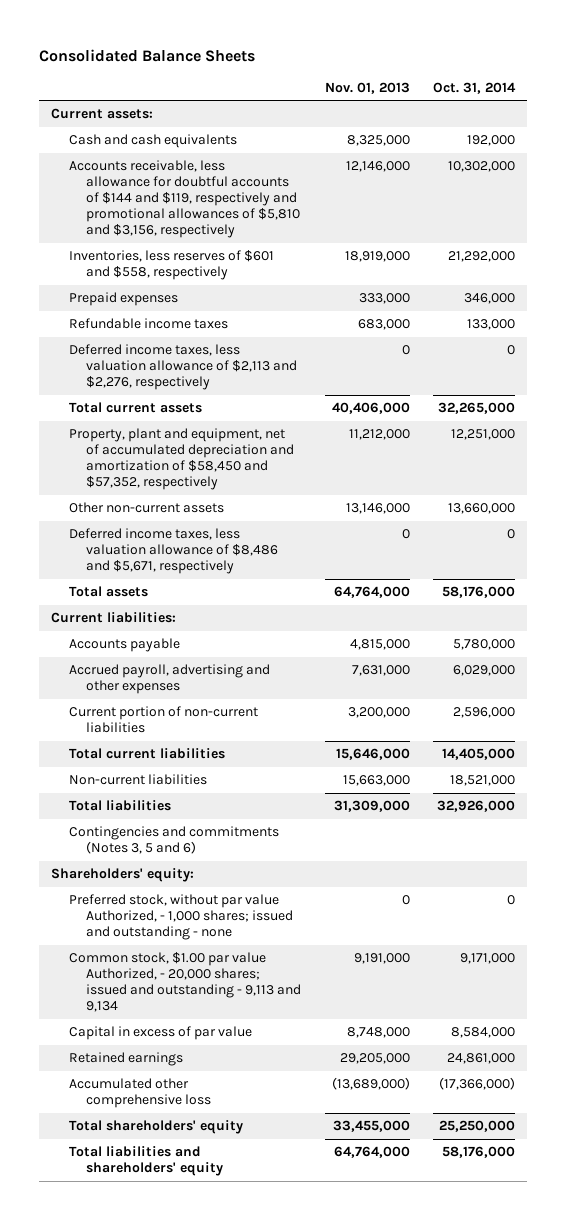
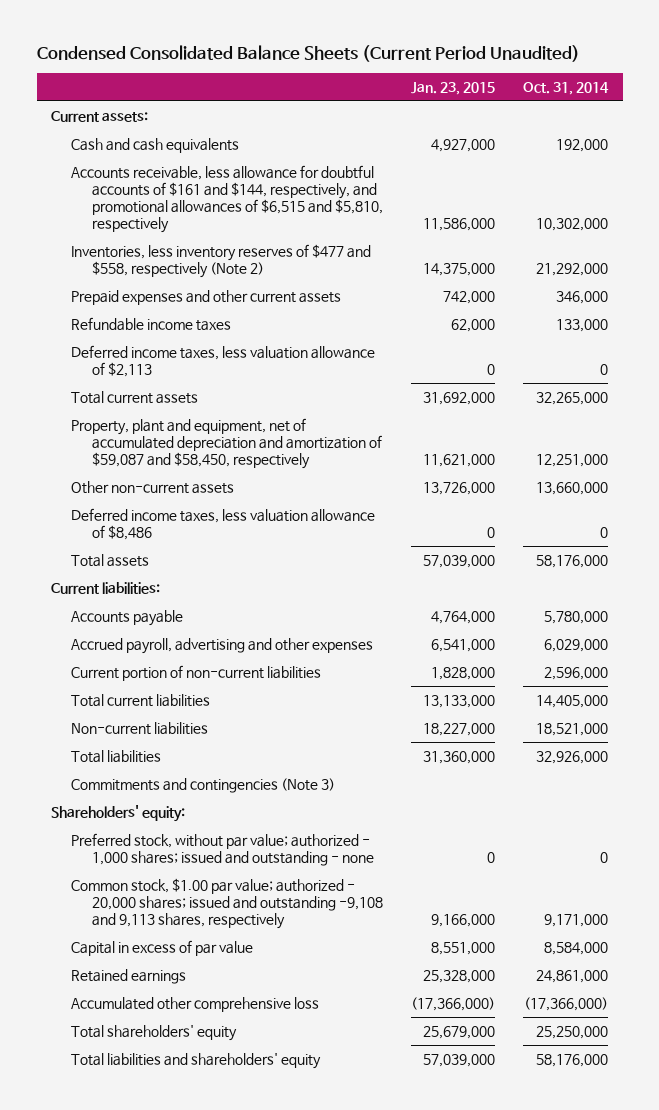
- Consolidated Balance Sheets
+ Condensed Consolidated Balance Sheets (Current Period Unaudited)
- | Nov. 01, 2013 | Oct. 31, 2014
+ | Jan. 23, 2015 | Oct. 31, 2014
- Accounts receivable, less allowance for doubtful accounts of $144 and $119, respectively and promotional allowances of $5,810 and $3,156, respectively | 12,146,000 | 10,302,000
- Inventories, less reserves of $601 and $558, respectively | 18,919,000 | 21,292,000
- Prepaid expenses | 333,000 | 346,000
+ Accounts receivable, less allowance for doubtful accounts of $161 and $144, respectively, and promotional allowances of $6,515 and $5,810, respectively | 11,586,000 | 10,302,000
+ Inventories, less inventory reserves of $477 and $558, respectively (Note 2) | 14,375,000 | 21,292,000
+ Prepaid expenses and other current assets | 742,000 | 346,000
- Deferred income taxes, less valuation allowance of $2,113 and $2,276, respectively | 0 | 0
+ Deferred income taxes, less valuation allowance of $2,113 | 0 | 0
- Property, plant and equipment, net of accumulated depreciation and amortization of $58,450 and $57,352, respectively | 11,212,000 | 12,251,000
+ Property, plant and equipment, net of accumulated depreciation and amortization of $59,087 and $58,450, respectively | 11,621,000 | 12,251,000
- Deferred income taxes, less valuation allowance of $8,486 and $5,671, respectively | 0 | 0
+ Deferred income taxes, less valuation allowance of $8,486 | 0 | 0
- Contingencies and commitments (Notes 3, 5 and 6)
+ Commitments and contingencies (Note 3)
- Preferred stock, without par value Authorized, - 1,000 shares; issued and outstanding - none | 0 | 0
- Common stock, $1.00 par value Authorized, - 20,000 shares; issued and outstanding - 9,113 and 9,134 | 9,191,000 | 9,171,000
+ Preferred stock, without par value; authorized - 1,000 shares; issued and outstanding - none | 0 | 0
+ Common stock, $1.00 par value; authorized - 20,000 shares; issued and outstanding -9,108 and 9,113 shares, respectively | 9,166,000 | 9,171,000

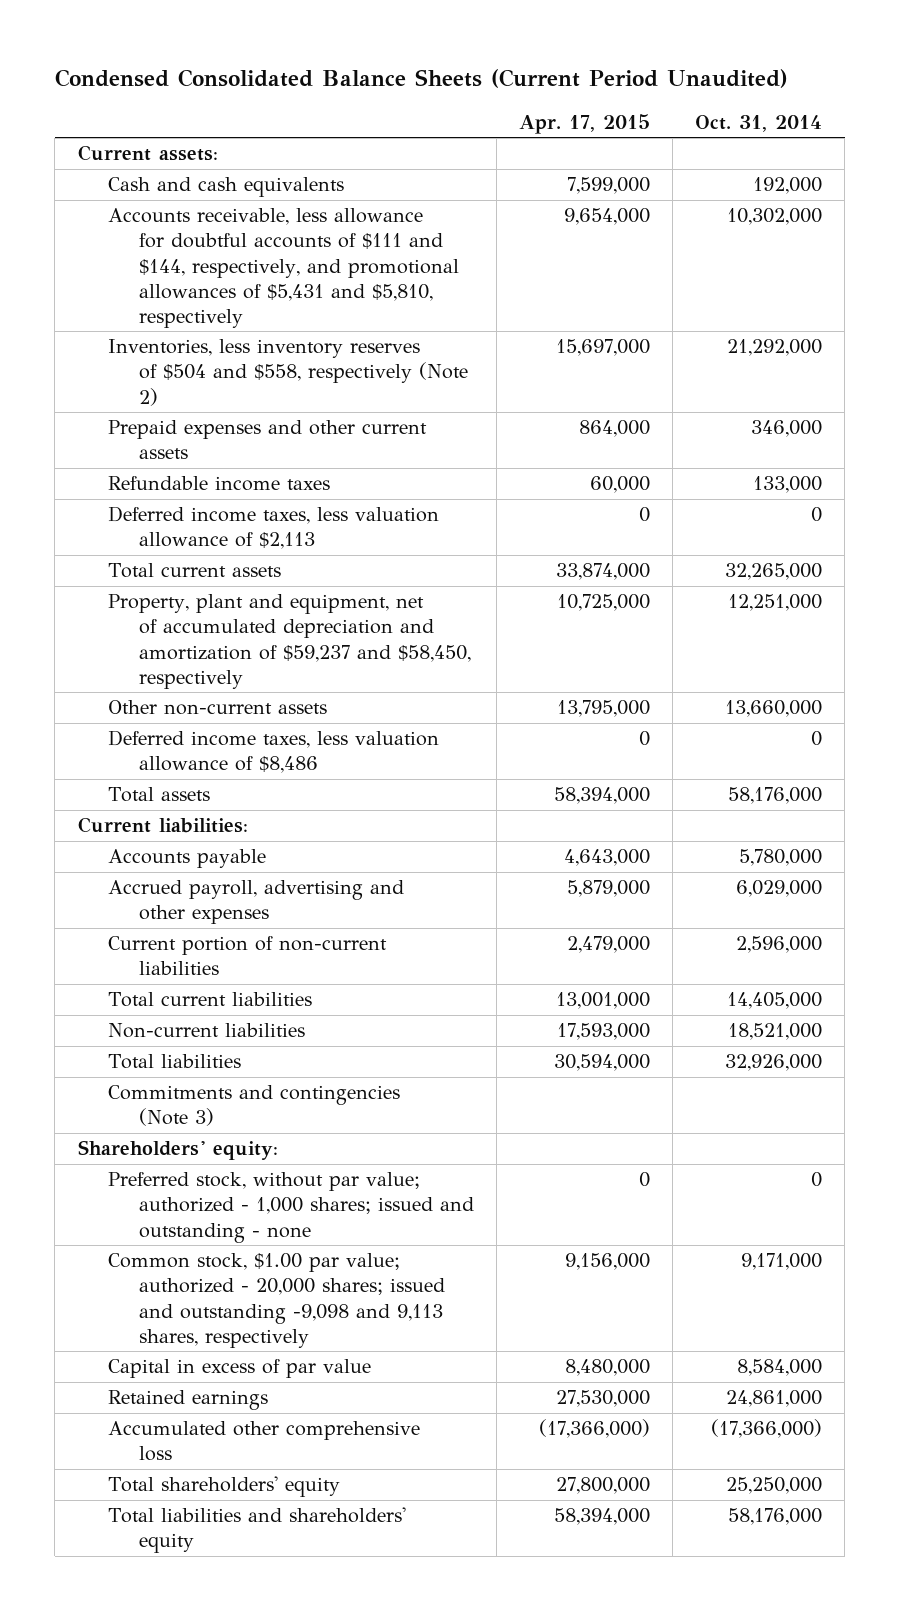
- | Jan. 23, 2015 | Oct. 31, 2014
+ | Apr. 17, 2015 | Oct. 31, 2014
- Accounts receivable, less allowance for doubtful accounts of $161 and $144, respectively, and promotional allowances of $6,515 and $5,810, respectively | 11,586,000 | 10,302,000
- Inventories, less inventory reserves of $477 and $558, respectively (Note 2) | 14,375,000 | 21,292,000
+ Accounts receivable, less allowance for doubtful accounts of $111 and $144, respectively, and promotional allowances of $5,431 and $5,810, respectively | 9,654,000 | 10,302,000
+ Inventories, less inventory reserves of $504 and $558, respectively (Note 2) | 15,697,000 | 21,292,000
- Property, plant and equipment, net of accumulated depreciation and amortization of $59,087 and $58,450, respectively | 11,621,000 | 12,251,000
+ Property, plant and equipment, net of accumulated depreciation and amortization of $59,237 and $58,450, respectively | 10,725,000 | 12,251,000
- Common stock, $1.00 par value; authorized - 20,000 shares; issued and outstanding -9,108 and 9,113 shares, respectively | 9,166,000 | 9,171,000
+ Common stock, $1.00 par value; authorized - 20,000 shares; issued and outstanding -9,098 and 9,113 shares, respectively | 9,156,000 | 9,171,000

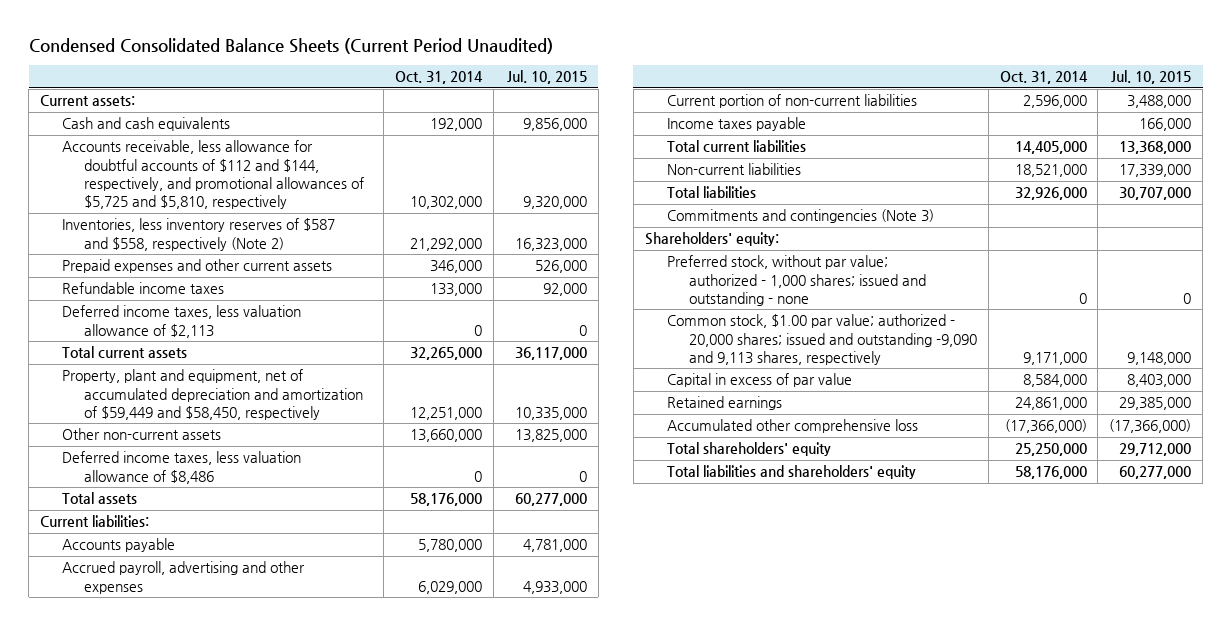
- | Apr. 17, 2015 | Oct. 31, 2014
+ | Oct. 31, 2014 | Jul. 10, 2015
- Accounts receivable, less allowance for doubtful accounts of $111 and $144, respectively, and promotional allowances of $5,431 and $5,810, respectively | 9,654,000 | 10,302,000
- Inventories, less inventory reserves of $504 and $558, respectively (Note 2) | 15,697,000 | 21,292,000
+ Accounts receivable, less allowance for doubtful accounts of $112 and $144, respectively, and promotional allowances of $5,725 and $5,810, respectively | 10,302,000 | 9,320,000
+ Inventories, less inventory reserves of $587 and $558, respectively (Note 2) | 21,292,000 | 16,323,000
- Property, plant and equipment, net of accumulated depreciation and amortization of $59,237 and $58,450, respectively | 10,725,000 | 12,251,000
+ Property, plant and equipment, net of accumulated depreciation and amortization of $59,449 and $58,450, respectively | 12,251,000 | 10,335,000
+ Income taxes payable | | 166,000
- Common stock, $1.00 par value; authorized - 20,000 shares; issued and outstanding -9,098 and 9,113 shares, respectively | 9,156,000 | 9,171,000
+ Common stock, $1.00 par value; authorized - 20,000 shares; issued and outstanding -9,090 and 9,113 shares, respectively | 9,171,000 | 9,148,000

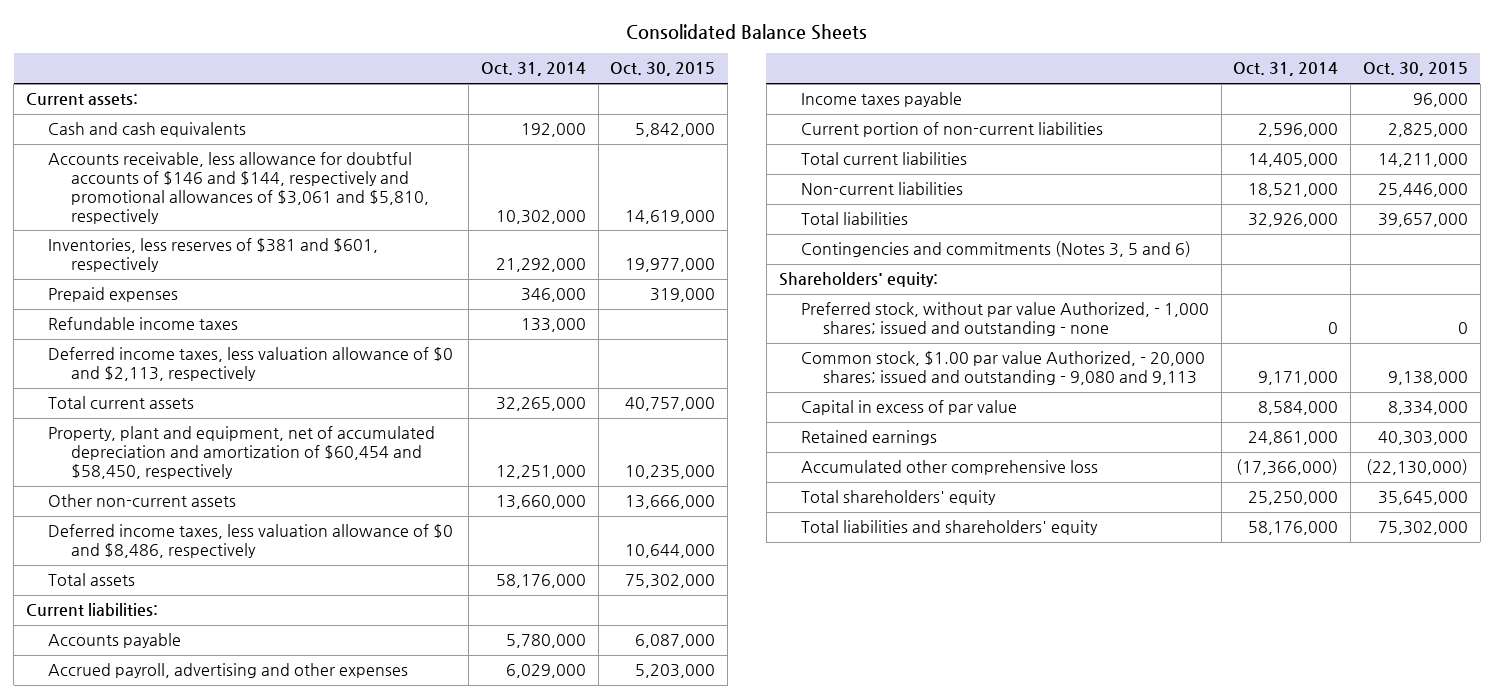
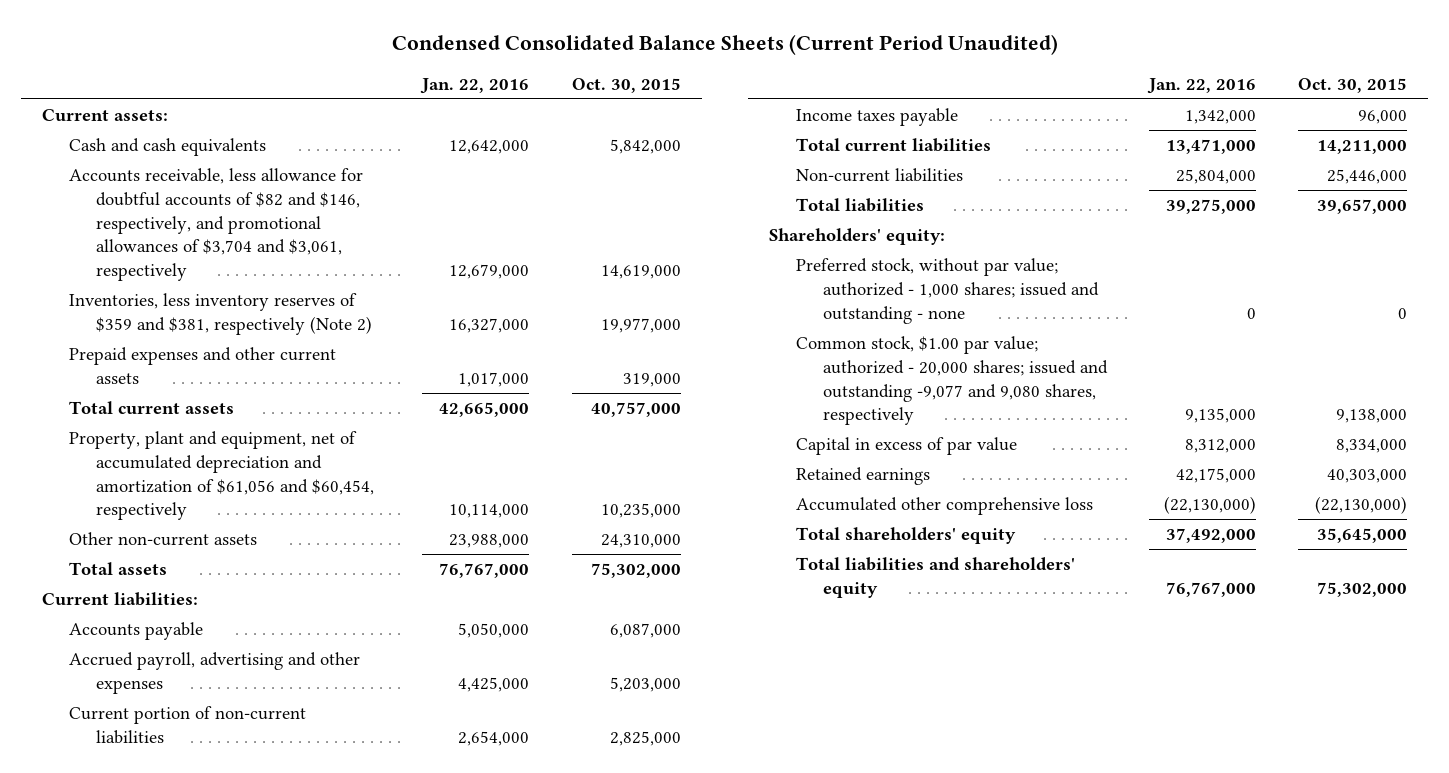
- Consolidated Balance Sheets
+ Condensed Consolidated Balance Sheets (Current Period Unaudited)
- | Oct. 31, 2014 | Oct. 30, 2015
+ | Jan. 22, 2016 | Oct. 30, 2015
- Accounts receivable, less allowance for doubtful accounts of $146 and $144, respectively and promotional allowances of $3,061 and $5,810, respectively | 10,302,000 | 14,619,000
- Inventories, less reserves of $381 and $601, respectively | 21,292,000 | 19,977,000
- Prepaid expenses | 346,000 | 319,000
- Refundable income taxes | 133,000 |
- Deferred income taxes, less valuation allowance of $0 and $2,113, respectively
+ Accounts receivable, less allowance for doubtful accounts of $82 and $146, respectively, and promotional allowances of $3,704 and $3,061, respectively | 12,679,000 | 14,619,000
+ Inventories, less inventory reserves of $359 and $381, respectively (Note 2) | 16,327,000 | 19,977,000
+ Prepaid expenses and other current assets | 1,017,000 | 319,000
- Property, plant and equipment, net of accumulated depreciation and amortization of $60,454 and $58,450, respectively | 12,251,000 | 10,235,000
- Other non-current assets | 13,660,000 | 13,666,000
- Deferred income taxes, less valuation allowance of $0 and $8,486, respectively | | 10,644,000
+ Property, plant and equipment, net of accumulated depreciation and amortization of $61,056 and $60,454, respectively | 10,114,000 | 10,235,000
+ Other non-current assets | 23,988,000 | 24,310,000
moved down: Income taxes payable | 1,342,000 | 96,000
- Contingencies and commitments (Notes 3, 5 and 6)
- Preferred stock, without par value Authorized, - 1,000 shares; issued and outstanding - none | 0 | 0
- Common stock, $1.00 par value Authorized, - 20,000 shares; issued and outstanding - 9,080 and 9,113 | 9,171,000 | 9,138,000
+ Preferred stock, without par value; authorized - 1,000 shares; issued and outstanding - none | 0 | 0
+ Common stock, $1.00 par value; authorized - 20,000 shares; issued and outstanding -9,077 and 9,080 shares, respectively | 9,135,000 | 9,138,000

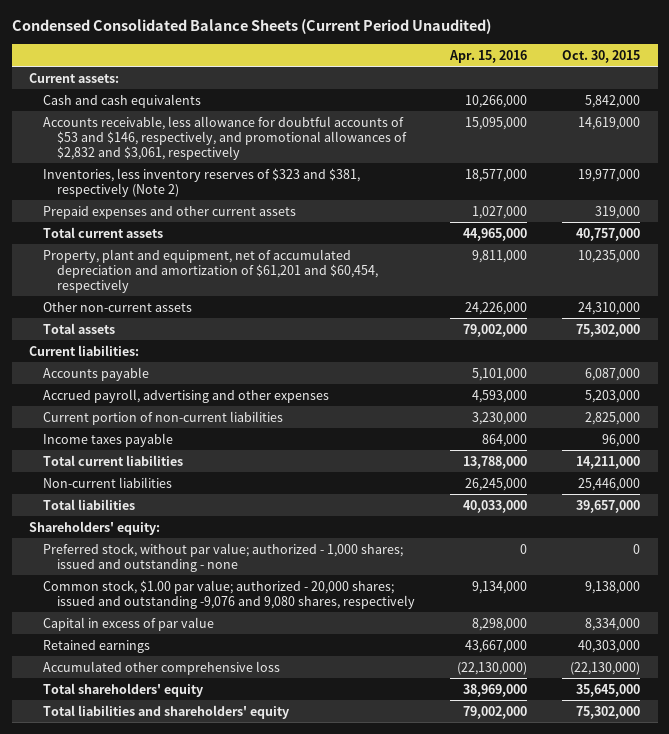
- | Jan. 22, 2016 | Oct. 30, 2015
+ | Apr. 15, 2016 | Oct. 30, 2015
- Accounts receivable, less allowance for doubtful accounts of $82 and $146, respectively, and promotional allowances of $3,704 and $3,061, respectively | 12,679,000 | 14,619,000
- Inventories, less inventory reserves of $359 and $381, respectively (Note 2) | 16,327,000 | 19,977,000
+ Accounts receivable, less allowance for doubtful accounts of $53 and $146, respectively, and promotional allowances of $2,832 and $3,061, respectively | 15,095,000 | 14,619,000
+ Inventories, less inventory reserves of $323 and $381, respectively (Note 2) | 18,577,000 | 19,977,000
- Property, plant and equipment, net of accumulated depreciation and amortization of $61,056 and $60,454, respectively | 10,114,000 | 10,235,000
+ Property, plant and equipment, net of accumulated depreciation and amortization of $61,201 and $60,454, respectively | 9,811,000 | 10,235,000
- Common stock, $1.00 par value; authorized - 20,000 shares; issued and outstanding -9,077 and 9,080 shares, respectively | 9,135,000 | 9,138,000
+ Common stock, $1.00 par value; authorized - 20,000 shares; issued and outstanding -9,076 and 9,080 shares, respectively | 9,134,000 | 9,138,000

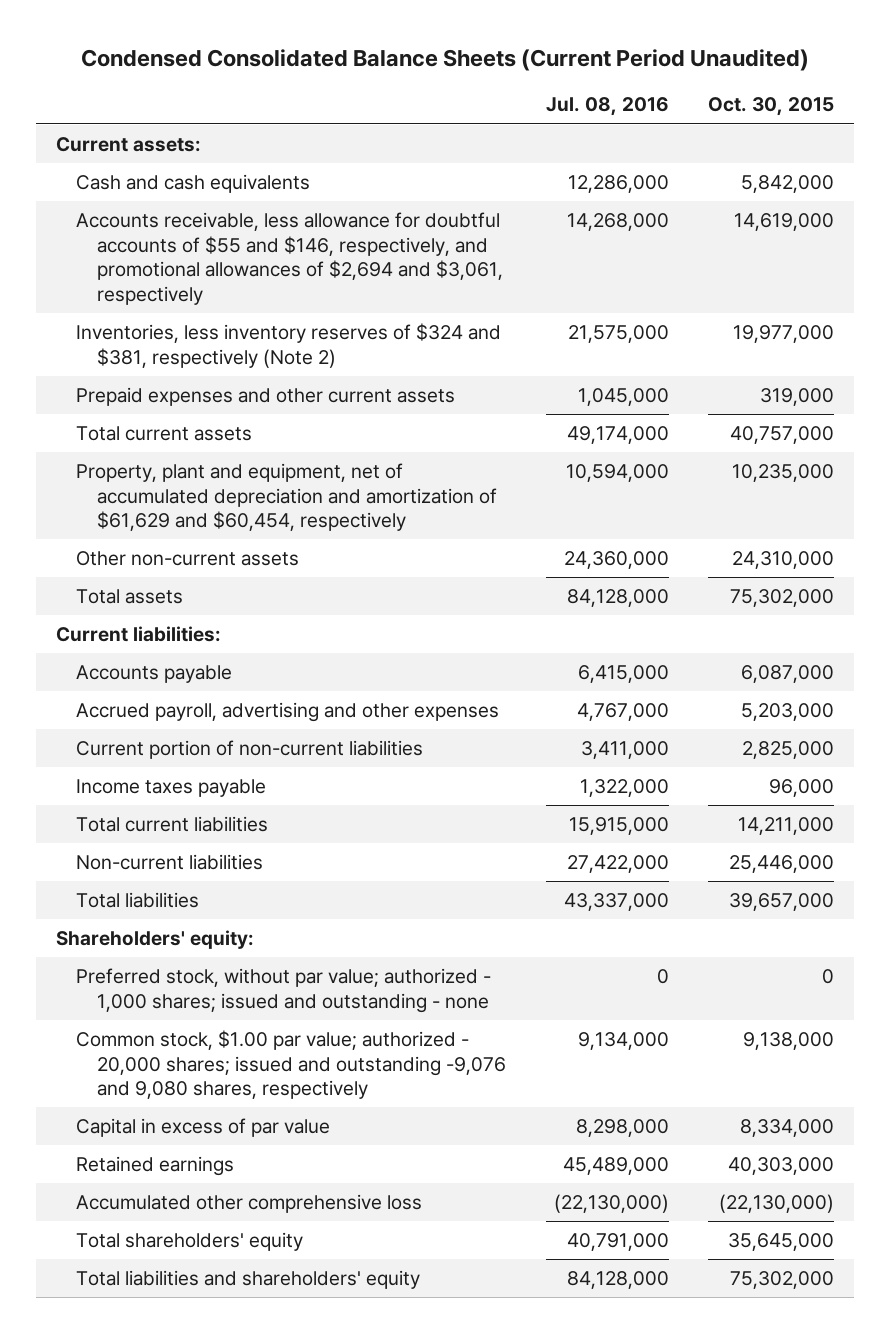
- | Apr. 15, 2016 | Oct. 30, 2015
+ | Jul. 08, 2016 | Oct. 30, 2015
- Accounts receivable, less allowance for doubtful accounts of $53 and $146, respectively, and promotional allowances of $2,832 and $3,061, respectively | 15,095,000 | 14,619,000
- Inventories, less inventory reserves of $323 and $381, respectively (Note 2) | 18,577,000 | 19,977,000
+ Accounts receivable, less allowance for doubtful accounts of $55 and $146, respectively, and promotional allowances of $2,694 and $3,061, respectively | 14,268,000 | 14,619,000
+ Inventories, less inventory reserves of $324 and $381, respectively (Note 2) | 21,575,000 | 19,977,000
- Property, plant and equipment, net of accumulated depreciation and amortization of $61,201 and $60,454, respectively | 9,811,000 | 10,235,000
+ Property, plant and equipment, net of accumulated depreciation and amortization of $61,629 and $60,454, respectively | 10,594,000 | 10,235,000

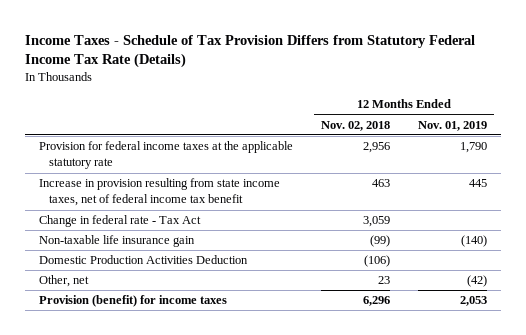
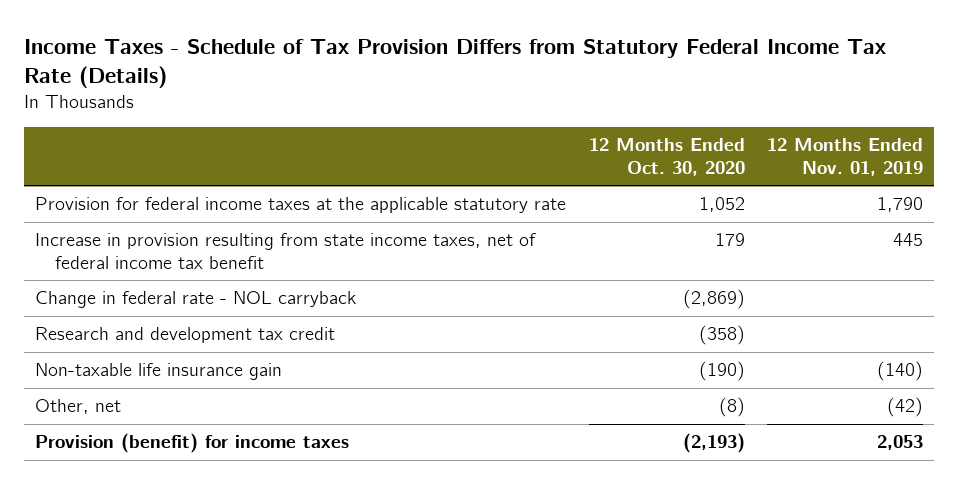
- | 12 Months Ended Nov. 02, 2018 | 12 Months Ended Nov. 01, 2019
+ | 12 Months Ended Oct. 30, 2020 | 12 Months Ended Nov. 01, 2019
- Change in federal rate - Tax Act | 3,059 |
+ Change in federal rate - NOL carryback | (2,869) |
+ Research and development tax credit | (358) |
- Domestic Production Activities Deduction | (106) |

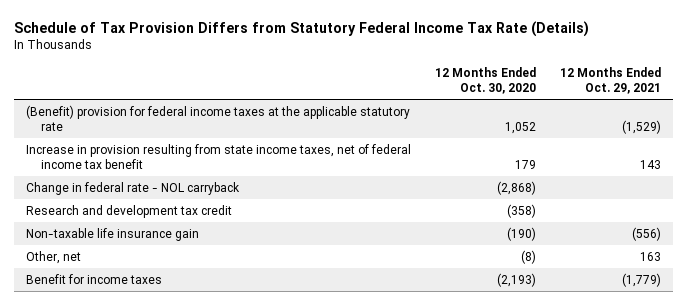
- Income Taxes - Schedule of Tax Provision Differs from Statutory Federal Income Tax Rate (Details)
+ Schedule of Tax Provision Differs from Statutory Federal Income Tax Rate (Details)
- | 12 Months Ended Oct. 30, 2020 | 12 Months Ended Nov. 01, 2019
+ | 12 Months Ended Oct. 30, 2020 | 12 Months Ended Oct. 29, 2021
- Provision for federal income taxes at the applicable statutory rate | 1,052 | 1,790
+ (Benefit) provision for federal income taxes at the applicable statutory rate | 1,052 | (1,529)
- Change in federal rate - NOL carryback | (2,869) |
+ Change in federal rate - NOL carryback | (2,868) |
- Provision (benefit) for income taxes | (2,193) | 2,053
+ Benefit for income taxes | (2,193) | (1,779)

